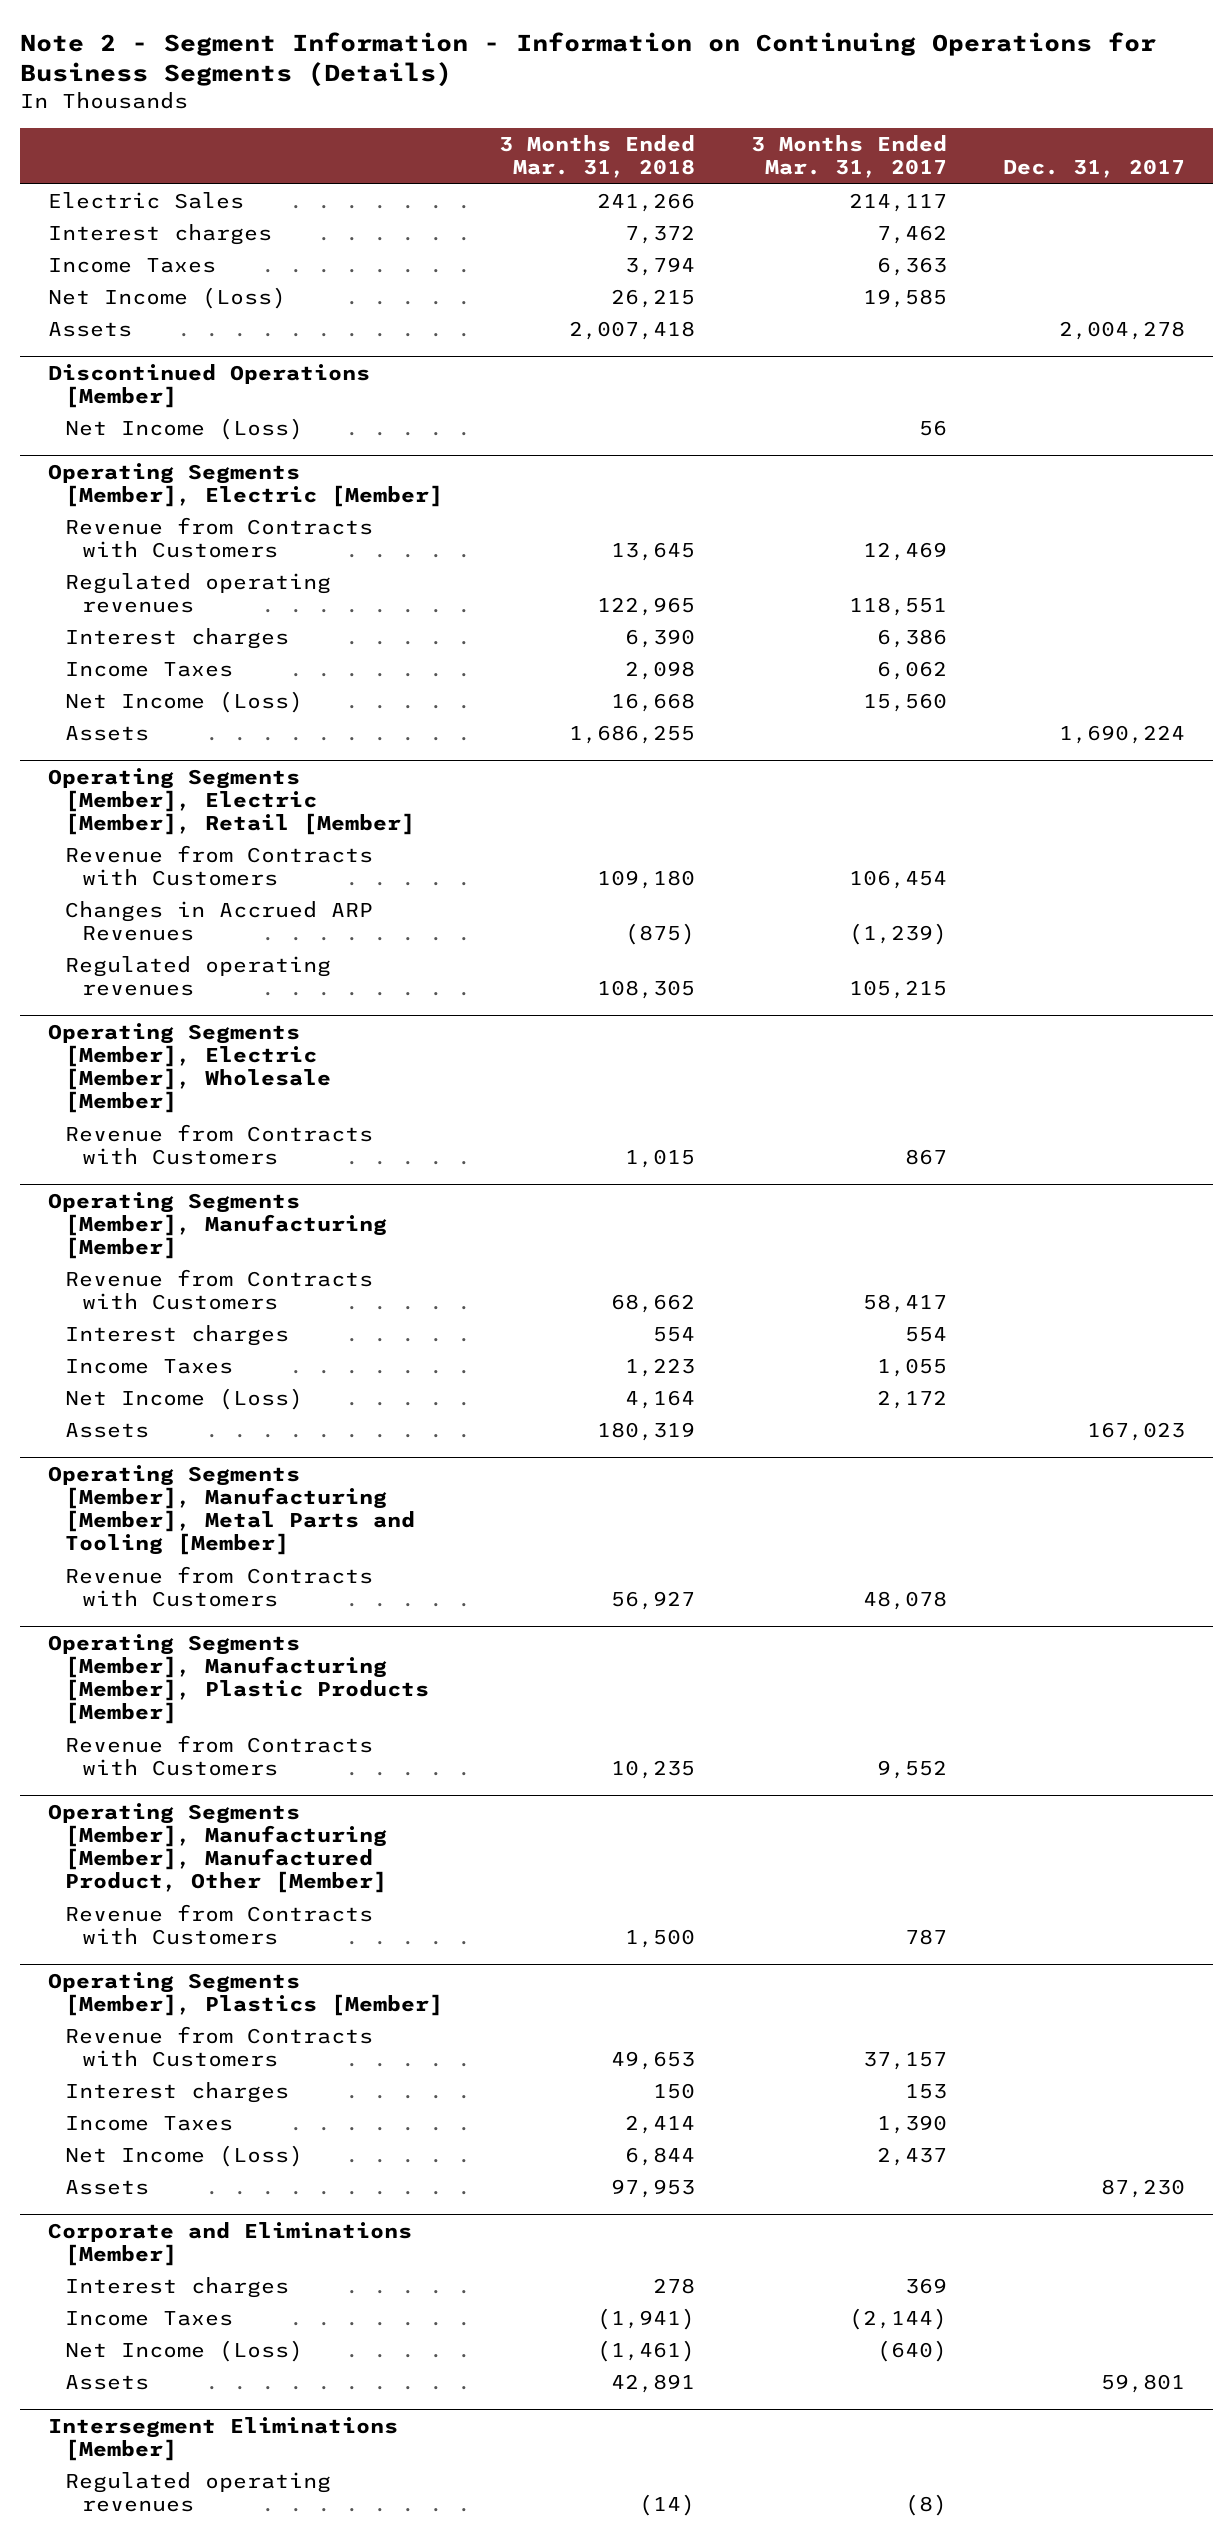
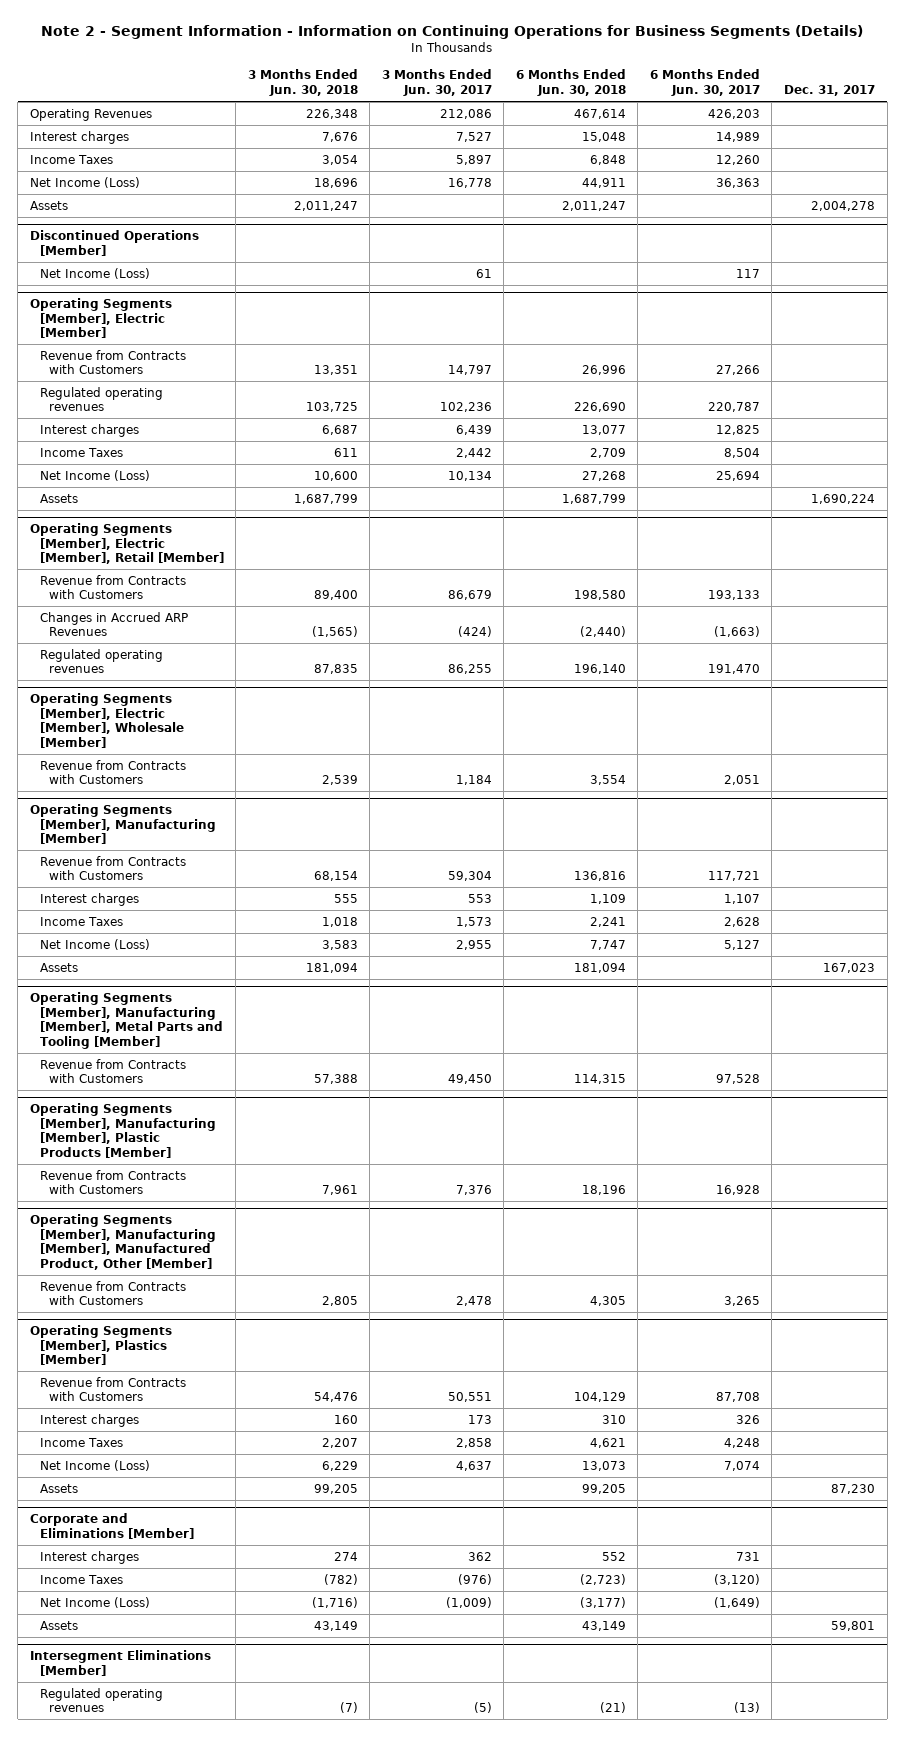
- | 3 Months Ended Mar. 31, 2018 | 3 Months Ended Mar. 31, 2017 | Dec. 31, 2017
+ | 3 Months Ended Jun. 30, 2018 | 3 Months Ended Jun. 30, 2017 | 6 Months Ended Jun. 30, 2018 | 6 Months Ended Jun. 30, 2017 | Dec. 31, 2017
- Electric Sales | 241,266 | 214,117 |
+ Operating Revenues | 226,348 | 212,086 | 467,614 | 426,203 |

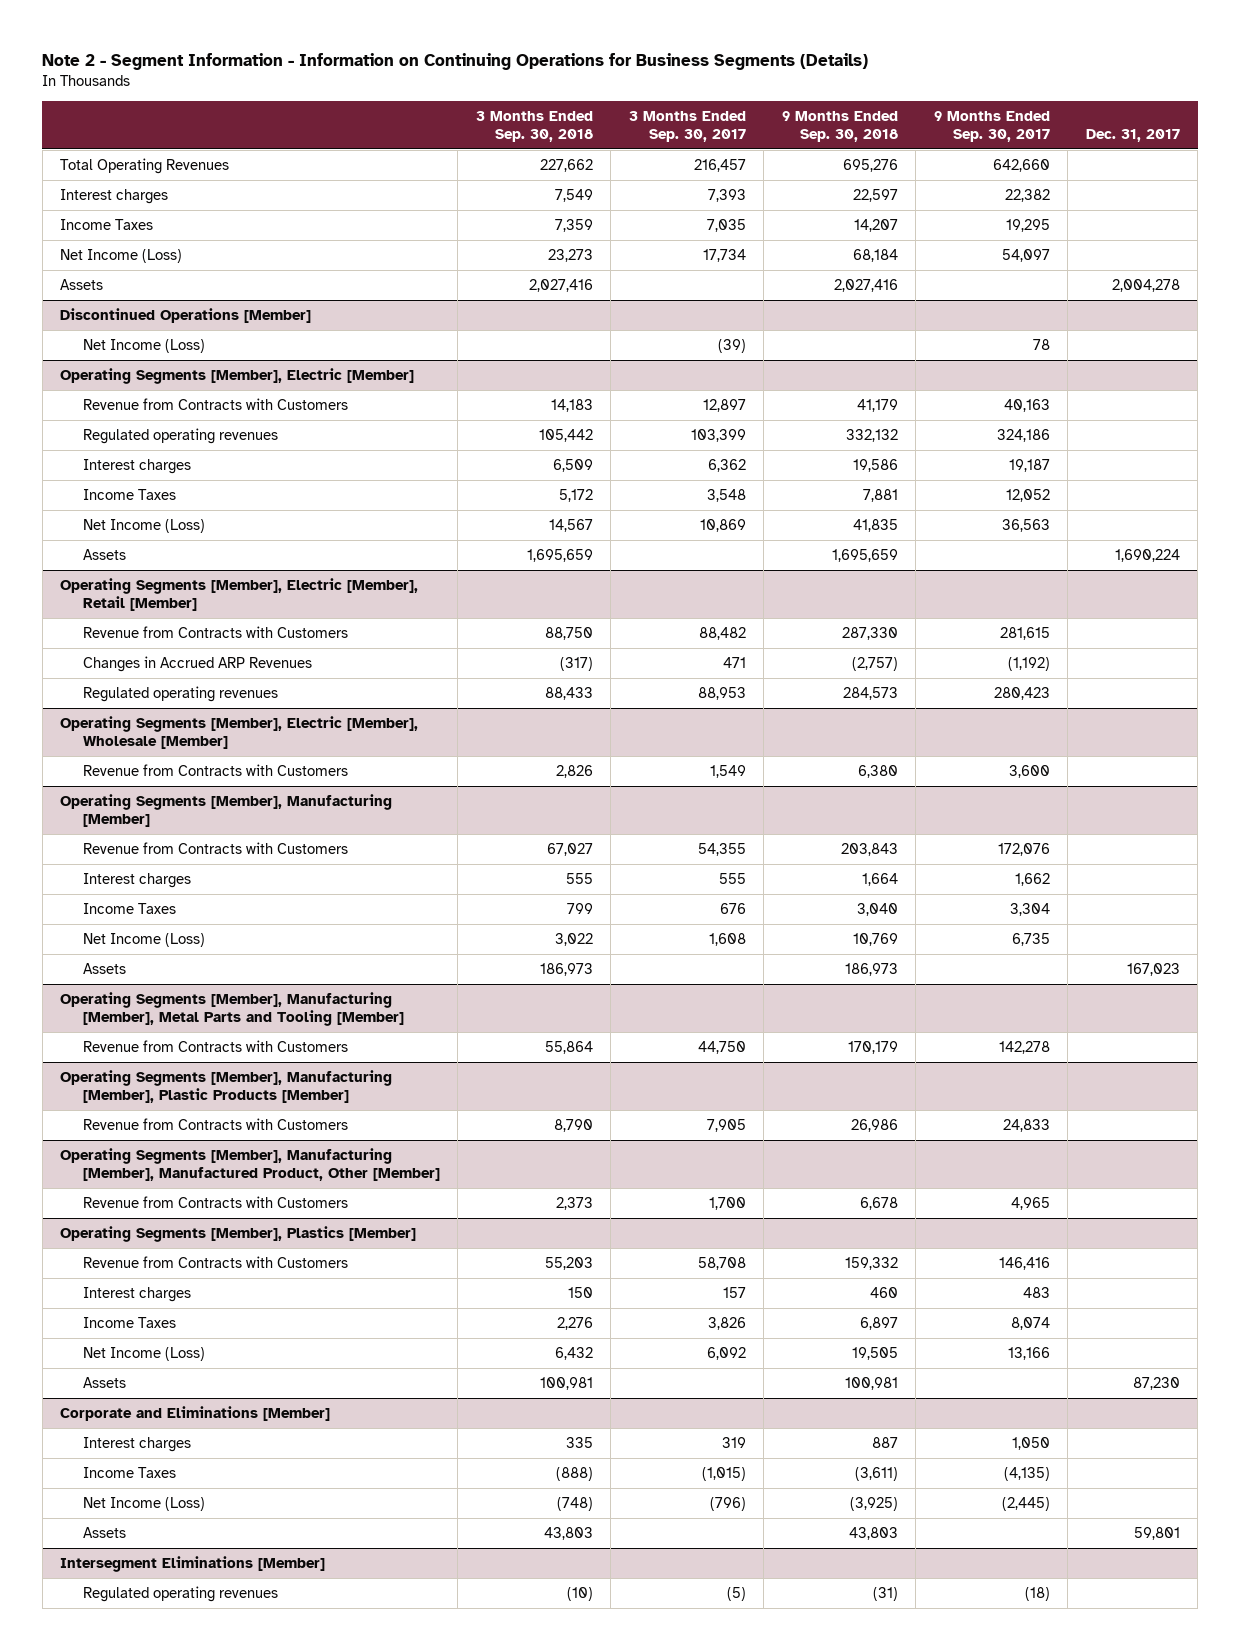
- | 3 Months Ended Jun. 30, 2018 | 3 Months Ended Jun. 30, 2017 | 6 Months Ended Jun. 30, 2018 | 6 Months Ended Jun. 30, 2017 | Dec. 31, 2017
+ | 3 Months Ended Sep. 30, 2018 | 3 Months Ended Sep. 30, 2017 | 9 Months Ended Sep. 30, 2018 | 9 Months Ended Sep. 30, 2017 | Dec. 31, 2017
- Operating Revenues | 226,348 | 212,086 | 467,614 | 426,203 |
+ Total Operating Revenues | 227,662 | 216,457 | 695,276 | 642,660 |

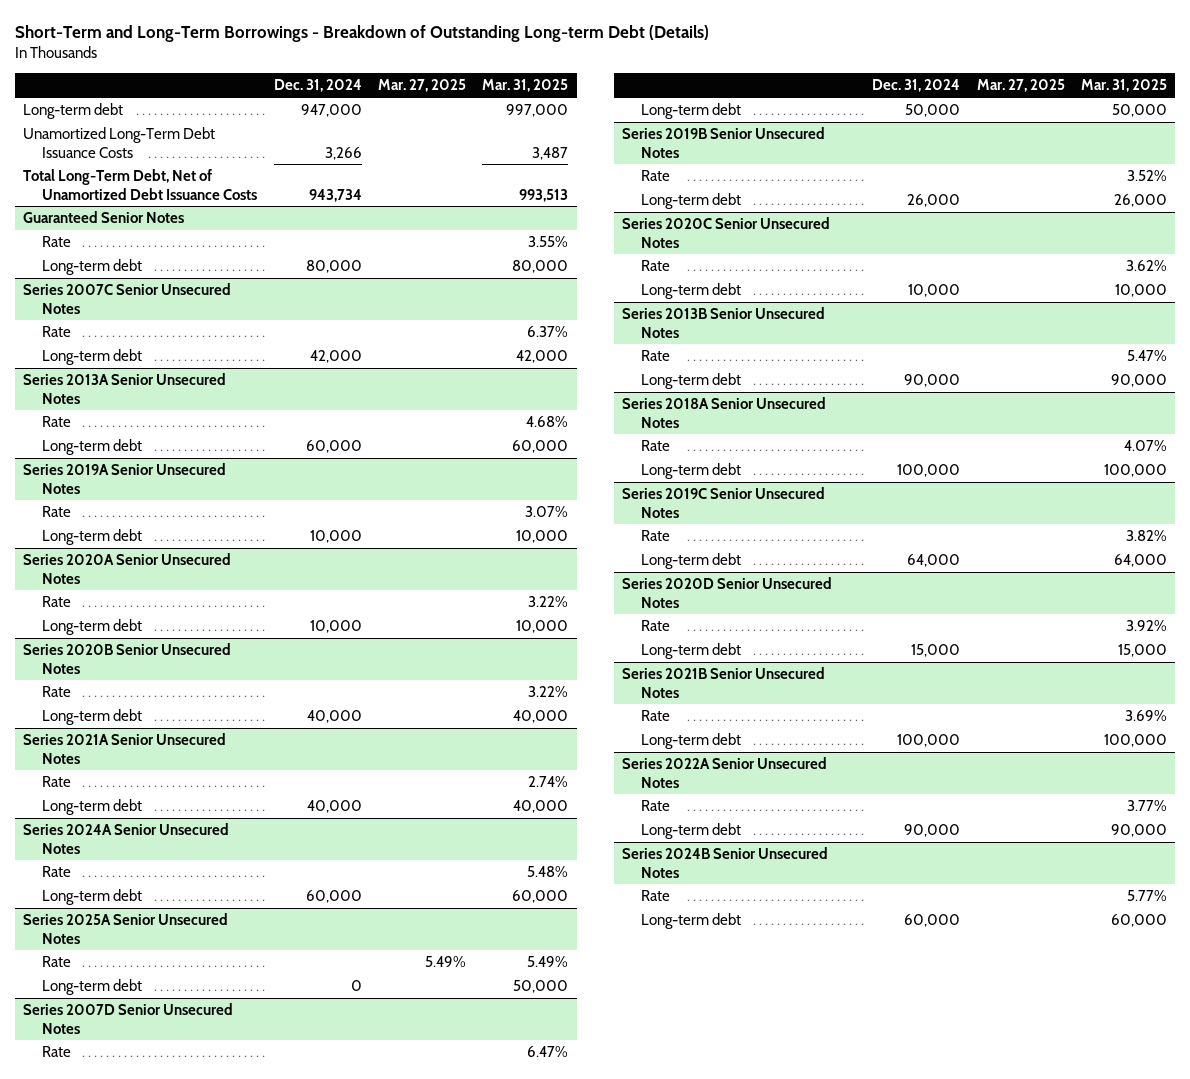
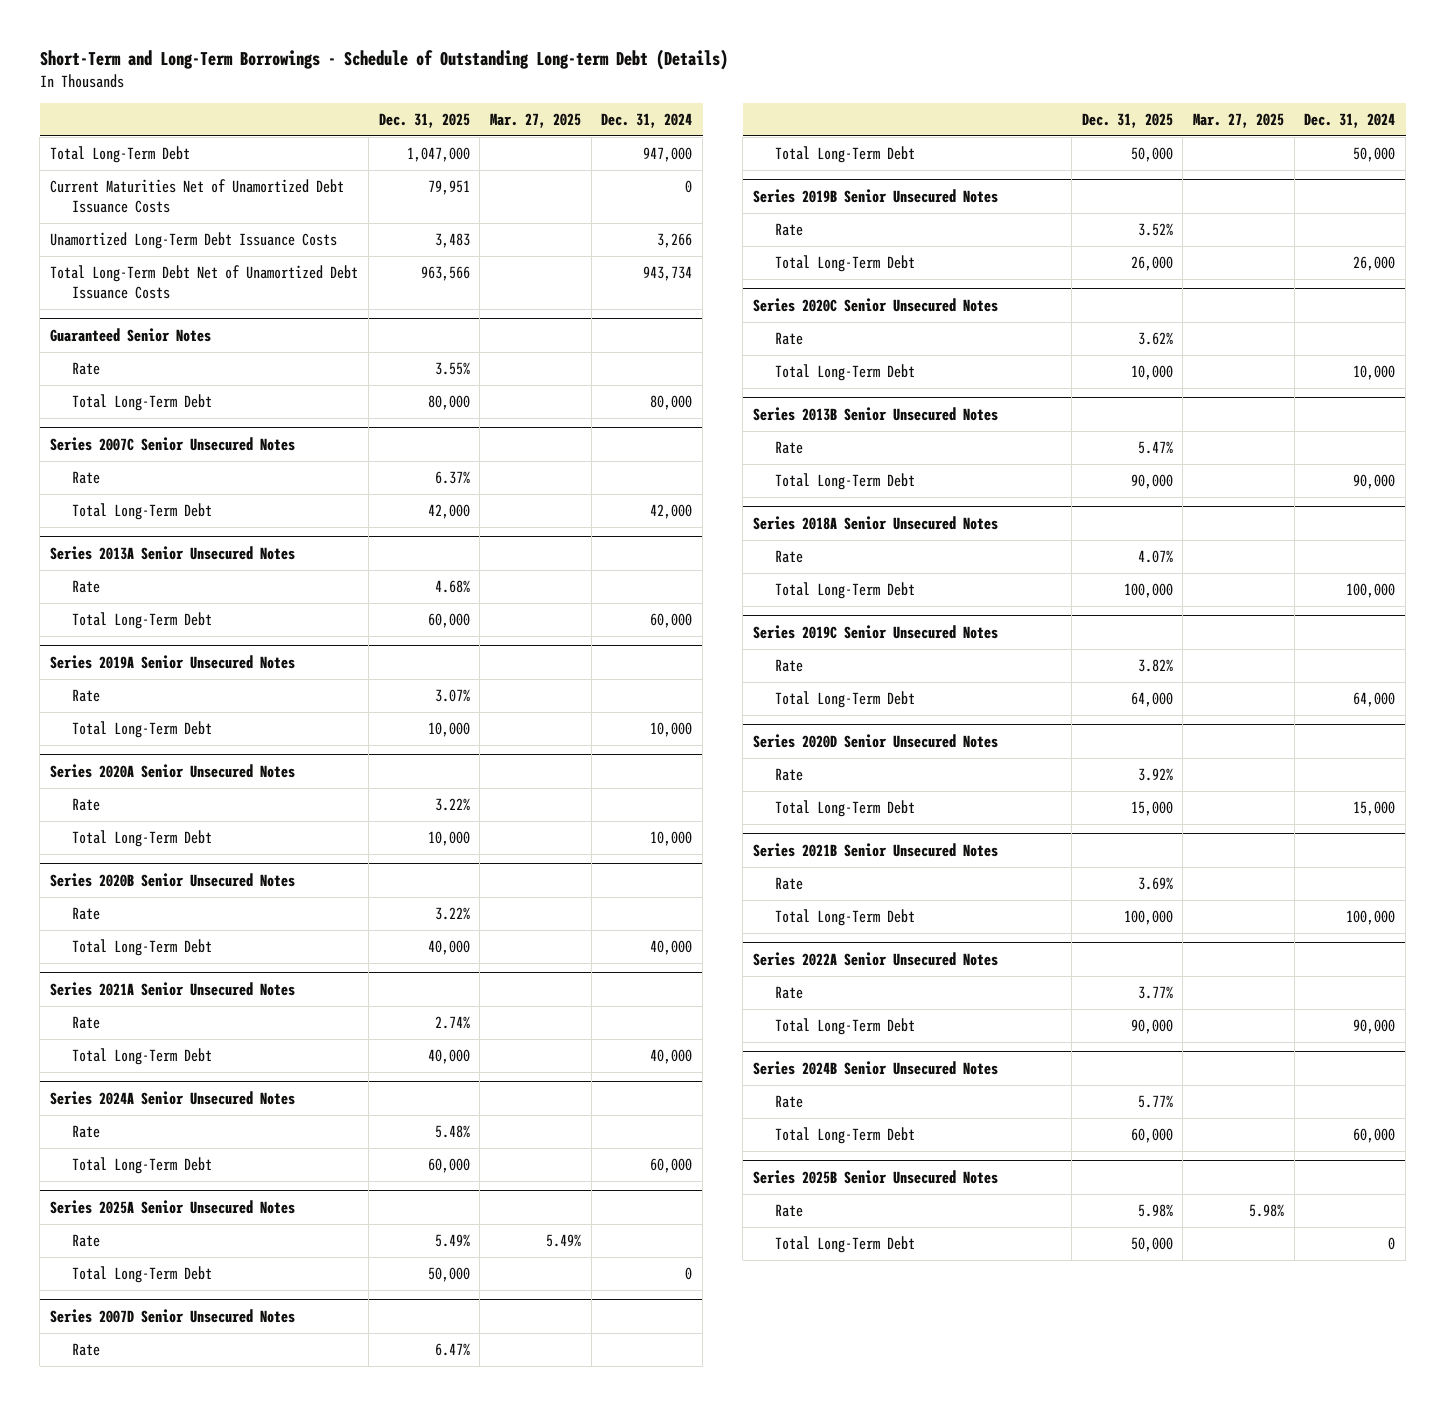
- Short-Term and Long-Term Borrowings - Breakdown of Outstanding Long-term Debt (Details)
+ Short-Term and Long-Term Borrowings - Schedule of Outstanding Long-term Debt (Details)
- | Dec. 31, 2024 | Mar. 27, 2025 | Mar. 31, 2025
+ | Dec. 31, 2025 | Mar. 27, 2025 | Dec. 31, 2024
- Long-term debt | 947,000 | | 997,000
+ Total Long-Term Debt | 1,047,000 | | 947,000
+ Current Maturities Net of Unamortized Debt Issuance Costs | 79,951 | | 0
- Total Long-Term Debt, Net of Unamortized Debt Issuance Costs | 943,734 | | 993,513
+ Total Long-Term Debt Net of Unamortized Debt Issuance Costs | 963,566 | | 943,734
@ Guaranteed Senior Notes
- Long-term debt | 80,000 | | 80,000
+ Total Long-Term Debt | 80,000 | | 80,000
@ Series 2007C Senior Unsecured Notes
- Long-term debt | 42,000 | | 42,000
+ Total Long-Term Debt | 42,000 | | 42,000
@ Series 2013A Senior Unsecured Notes
- Long-term debt | 60,000 | | 60,000
+ Total Long-Term Debt | 60,000 | | 60,000
@ Series 2019A Senior Unsecured Notes
- Long-term debt | 10,000 | | 10,000
+ Total Long-Term Debt | 10,000 | | 10,000
@ Series 2020A Senior Unsecured Notes
- Long-term debt | 10,000 | | 10,000
+ Total Long-Term Debt | 10,000 | | 10,000
@ Series 2020B Senior Unsecured Notes
- Long-term debt | 40,000 | | 40,000
+ Total Long-Term Debt | 40,000 | | 40,000
@ Series 2021A Senior Unsecured Notes
- Long-term debt | 40,000 | | 40,000
+ Total Long-Term Debt | 40,000 | | 40,000
@ Series 2024A Senior Unsecured Notes
- Long-term debt | 60,000 | | 60,000
+ Total Long-Term Debt | 60,000 | | 60,000
@ Series 2025A Senior Unsecured Notes
- Long-term debt | 0 | | 50,000
+ Total Long-Term Debt | 50,000 | | 0
@ Series 2007D Senior Unsecured Notes
- Long-term debt | 50,000 | | 50,000
+ Total Long-Term Debt | 50,000 | | 50,000
@ Series 2019B Senior Unsecured Notes
- Long-term debt | 26,000 | | 26,000
+ Total Long-Term Debt | 26,000 | | 26,000
@ Series 2020C Senior Unsecured Notes
- Long-term debt | 10,000 | | 10,000
+ Total Long-Term Debt | 10,000 | | 10,000
@ Series 2013B Senior Unsecured Notes
- Long-term debt | 90,000 | | 90,000
+ Total Long-Term Debt | 90,000 | | 90,000
@ Series 2018A Senior Unsecured Notes
- Long-term debt | 100,000 | | 100,000
+ Total Long-Term Debt | 100,000 | | 100,000
@ Series 2019C Senior Unsecured Notes
- Long-term debt | 64,000 | | 64,000
+ Total Long-Term Debt | 64,000 | | 64,000
@ Series 2020D Senior Unsecured Notes
- Long-term debt | 15,000 | | 15,000
+ Total Long-Term Debt | 15,000 | | 15,000
@ Series 2021B Senior Unsecured Notes
- Long-term debt | 100,000 | | 100,000
+ Total Long-Term Debt | 100,000 | | 100,000
@ Series 2022A Senior Unsecured Notes
- Long-term debt | 90,000 | | 90,000
+ Total Long-Term Debt | 90,000 | | 90,000
@ Series 2024B Senior Unsecured Notes
- Long-term debt | 60,000 | | 60,000
+ Total Long-Term Debt | 60,000 | | 60,000
+ Series 2025B Senior Unsecured Notes
+ Rate | 5.98% | 5.98% |
+ Total Long-Term Debt | 50,000 | | 0

